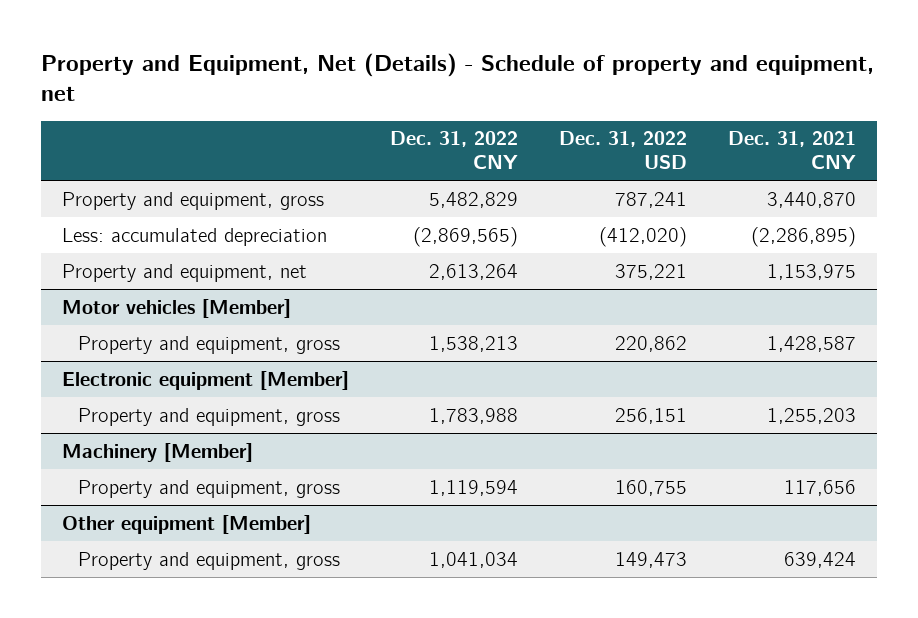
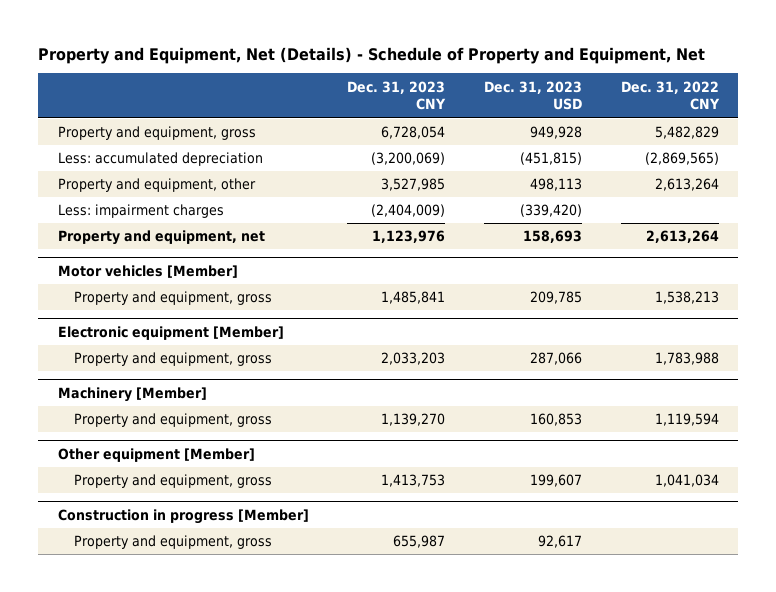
- Property and Equipment, Net (Details) - Schedule of property and equipment, net
+ Property and Equipment, Net (Details) - Schedule of Property and Equipment, Net
- | Dec. 31, 2022 CNY | Dec. 31, 2022 USD | Dec. 31, 2021 CNY
+ | Dec. 31, 2023 CNY | Dec. 31, 2023 USD | Dec. 31, 2022 CNY
+ Property and equipment, other | 3,527,985 | 498,113 | 2,613,264
+ Less: impairment charges | (2,404,009) | (339,420) |
+ Construction in progress [Member]
+ Property and equipment, gross | 655,987 | 92,617 |

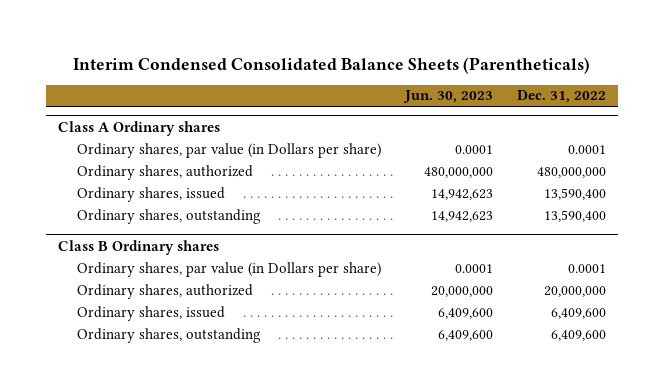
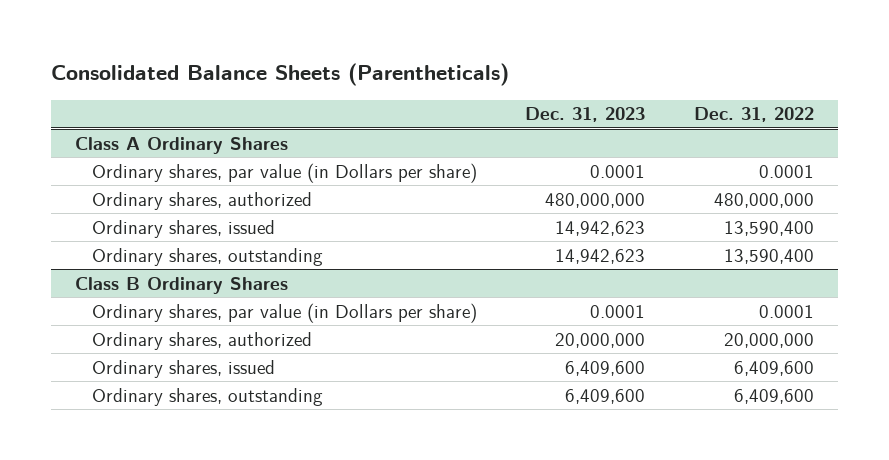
- Interim Condensed Consolidated Balance Sheets (Parentheticals)
+ Consolidated Balance Sheets (Parentheticals)
- | Jun. 30, 2023 | Dec. 31, 2022
+ | Dec. 31, 2023 | Dec. 31, 2022
- Class A Ordinary shares
+ Class A Ordinary Shares
- Class B Ordinary shares
+ Class B Ordinary Shares

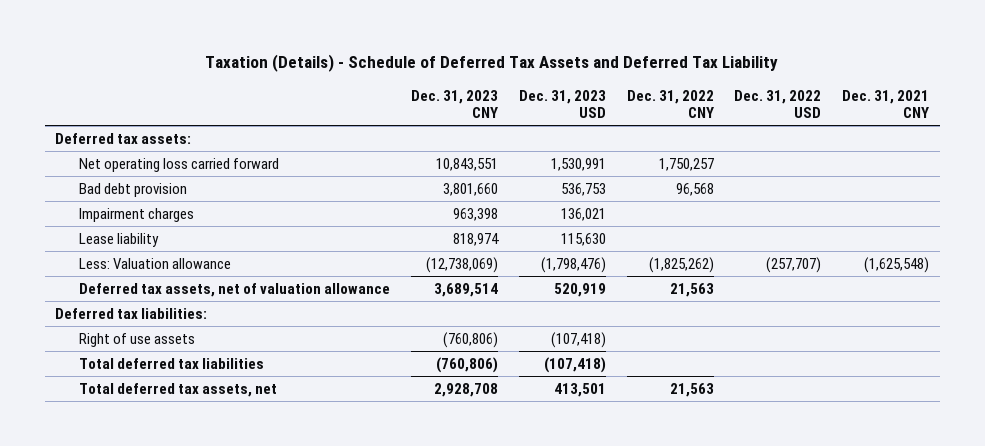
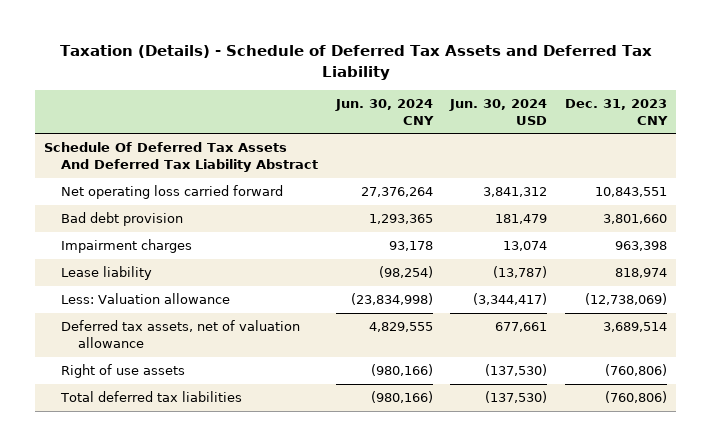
- | Dec. 31, 2023 CNY | Dec. 31, 2023 USD | Dec. 31, 2022 CNY | Dec. 31, 2022 USD | Dec. 31, 2021 CNY
+ | Jun. 30, 2024 CNY | Jun. 30, 2024 USD | Dec. 31, 2023 CNY
- Deferred tax assets:
+ Schedule Of Deferred Tax Assets And Deferred Tax Liability Abstract
- Deferred tax liabilities:
- Total deferred tax assets, net | 2,928,708 | 413,501 | 21,563 | |

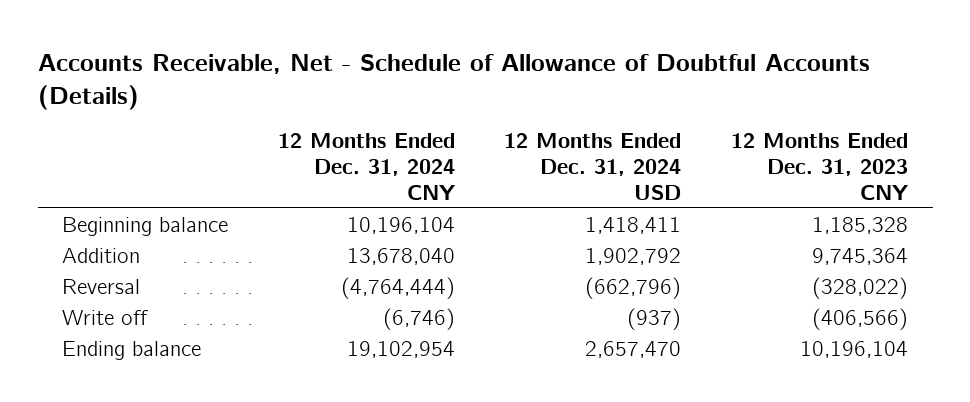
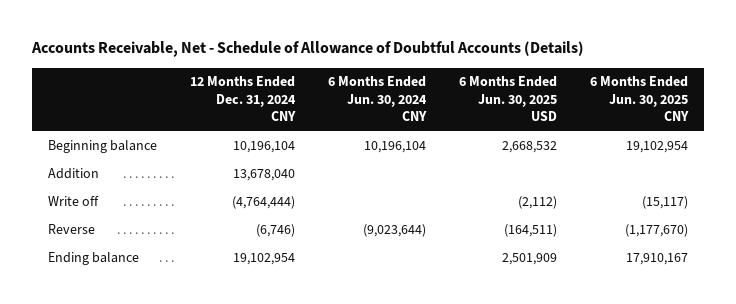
- | 12 Months Ended Dec. 31, 2024 CNY | 12 Months Ended Dec. 31, 2024 USD | 12 Months Ended Dec. 31, 2023 CNY
+ | 12 Months Ended Dec. 31, 2024 CNY | 6 Months Ended Jun. 30, 2024 CNY | 6 Months Ended Jun. 30, 2025 USD | 6 Months Ended Jun. 30, 2025 CNY
- Reversal | (4,764,444) | (662,796) | (328,022)
- Write off | (6,746) | (937) | (406,566)
+ Write off | (4,764,444) | | (2,112) | (15,117)
+ Reverse | (6,746) | (9,023,644) | (164,511) | (1,177,670)

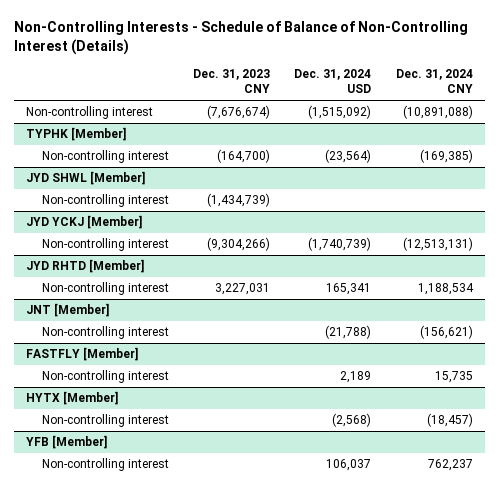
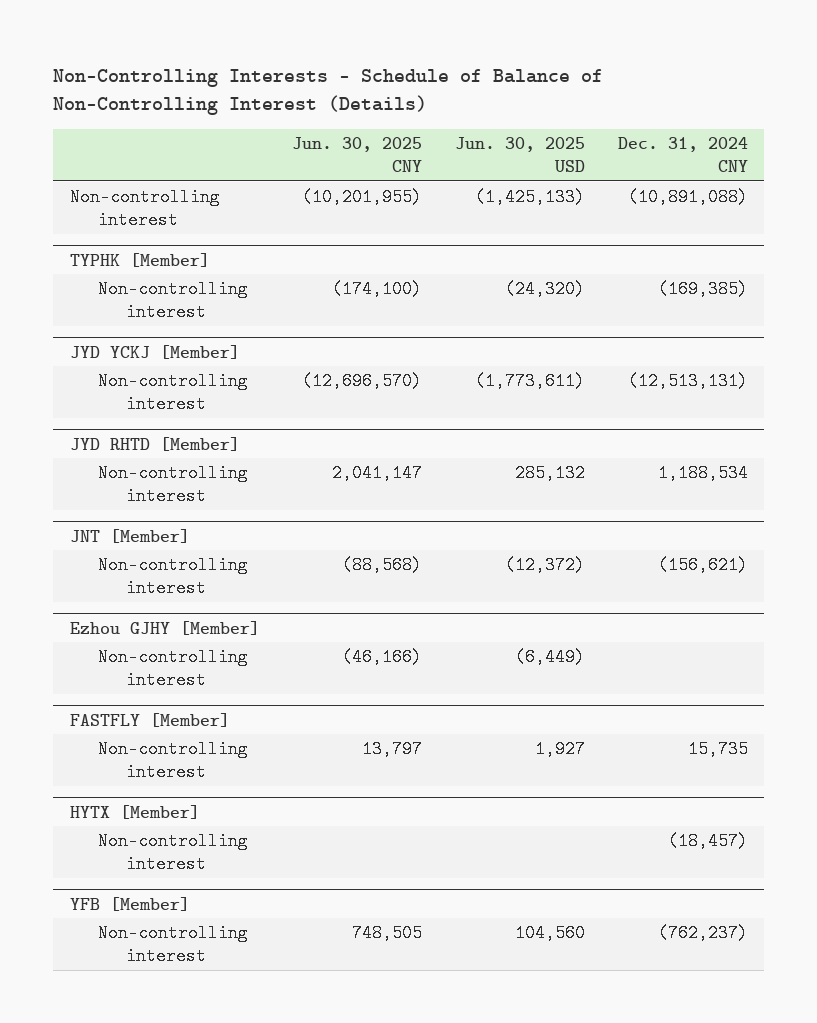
- | Dec. 31, 2023 CNY | Dec. 31, 2024 USD | Dec. 31, 2024 CNY
+ | Jun. 30, 2025 CNY | Jun. 30, 2025 USD | Dec. 31, 2024 CNY
- JYD SHWL [Member]
- Non-controlling interest | (1,434,739) | |
+ Ezhou GJHY [Member]
+ Non-controlling interest | (46,166) | (6,449) |
@ YFB [Member]
- Non-controlling interest | | 106,037 | 762,237
+ Non-controlling interest | 748,505 | 104,560 | (762,237)

